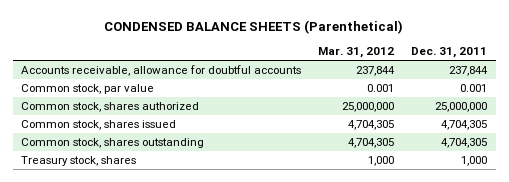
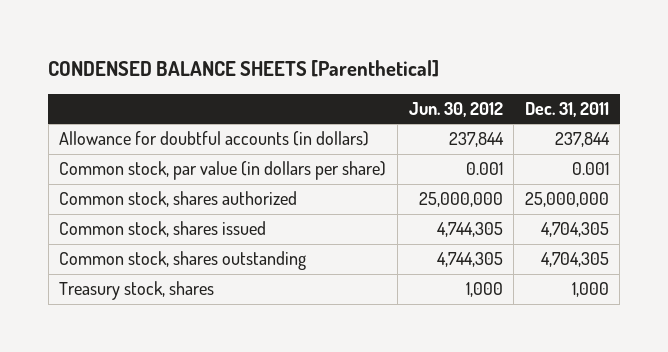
- CONDENSED BALANCE SHEETS (Parenthetical)
+ CONDENSED BALANCE SHEETS [Parenthetical]
- | Mar. 31, 2012 | Dec. 31, 2011
+ | Jun. 30, 2012 | Dec. 31, 2011
- Accounts receivable, allowance for doubtful accounts | 237,844 | 237,844
- Common stock, par value | 0.001 | 0.001
+ Allowance for doubtful accounts (in dollars) | 237,844 | 237,844
+ Common stock, par value (in dollars per share) | 0.001 | 0.001

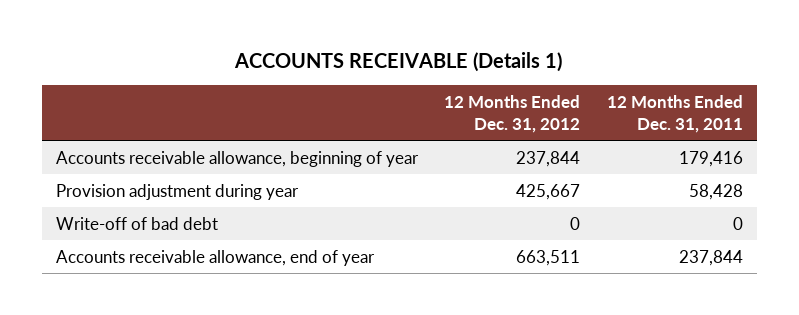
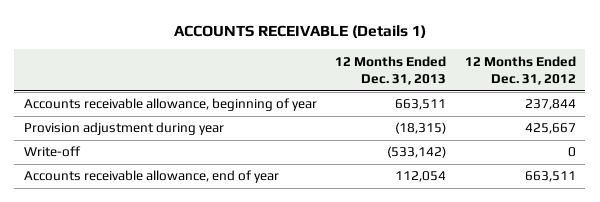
- | 12 Months Ended Dec. 31, 2012 | 12 Months Ended Dec. 31, 2011
+ | 12 Months Ended Dec. 31, 2013 | 12 Months Ended Dec. 31, 2012
- Write-off of bad debt | 0 | 0
+ Write-off | (533,142) | 0

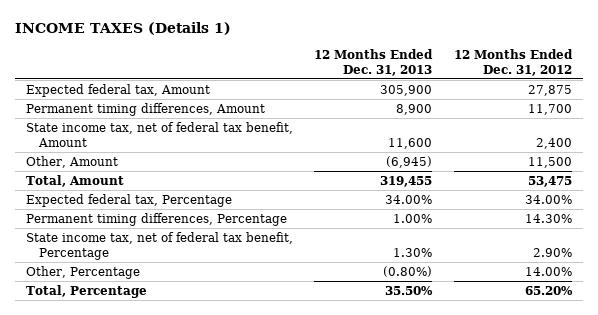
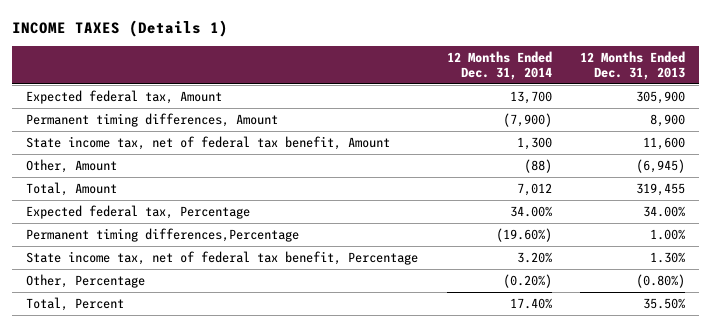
- | 12 Months Ended Dec. 31, 2013 | 12 Months Ended Dec. 31, 2012
+ | 12 Months Ended Dec. 31, 2014 | 12 Months Ended Dec. 31, 2013
- Permanent timing differences, Percentage | 1.00% | 14.30%
+ Permanent timing differences,Percentage | (19.60%) | 1.00%
- Total, Percentage | 35.50% | 65.20%
+ Total, Percent | 17.40% | 35.50%

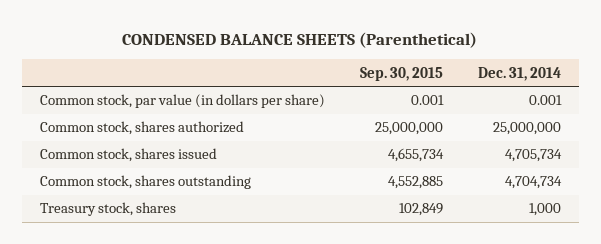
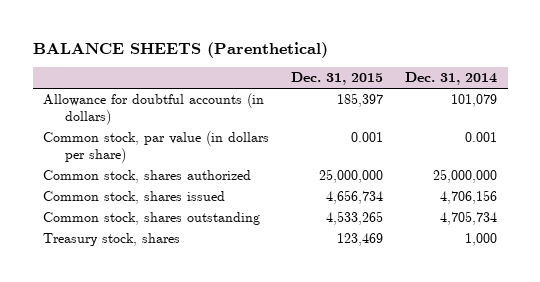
- CONDENSED BALANCE SHEETS (Parenthetical)
+ BALANCE SHEETS (Parenthetical)
- | Sep. 30, 2015 | Dec. 31, 2014
+ | Dec. 31, 2015 | Dec. 31, 2014
+ Allowance for doubtful accounts (in dollars) | 185,397 | 101,079
- Common stock, shares issued | 4,655,734 | 4,705,734
- Common stock, shares outstanding | 4,552,885 | 4,704,734
+ Common stock, shares issued | 4,656,734 | 4,706,156
+ Common stock, shares outstanding | 4,533,265 | 4,705,734

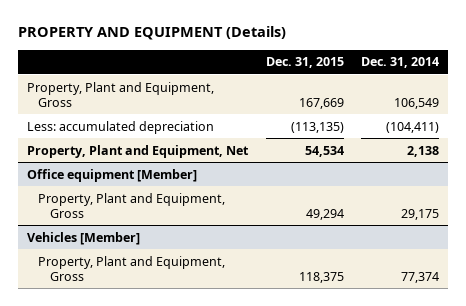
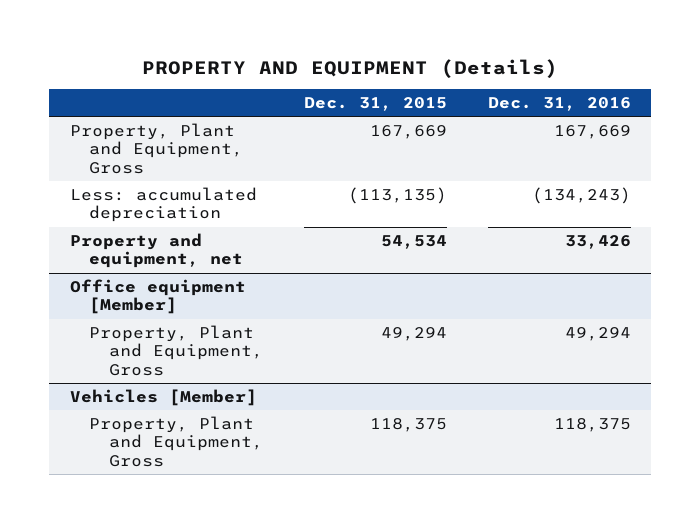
- | Dec. 31, 2015 | Dec. 31, 2014
+ | Dec. 31, 2015 | Dec. 31, 2016
- Property, Plant and Equipment, Net | 54,534 | 2,138
+ Property and equipment, net | 54,534 | 33,426

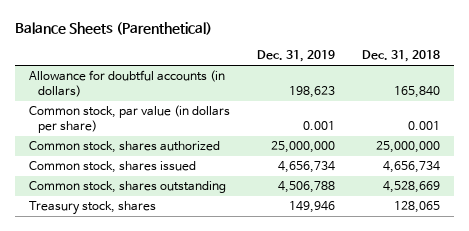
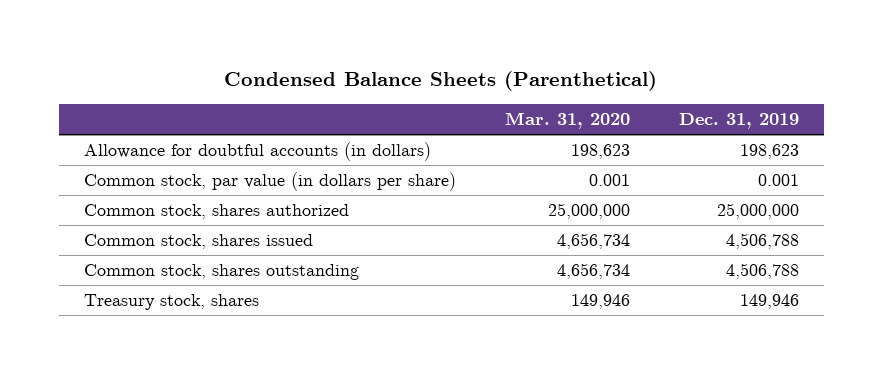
- Balance Sheets (Parenthetical)
+ Condensed Balance Sheets (Parenthetical)
- | Dec. 31, 2019 | Dec. 31, 2018
+ | Mar. 31, 2020 | Dec. 31, 2019
- Common stock, shares issued | 4,656,734 | 4,656,734
+ Common stock, shares issued | 4,656,734 | 4,506,788

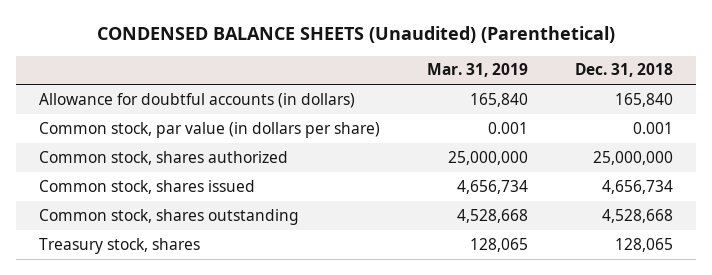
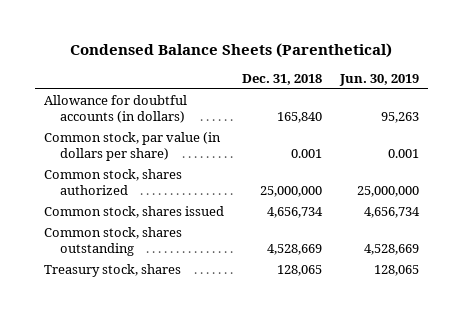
- CONDENSED BALANCE SHEETS (Unaudited) (Parenthetical)
+ Condensed Balance Sheets (Parenthetical)
- | Mar. 31, 2019 | Dec. 31, 2018
+ | Dec. 31, 2018 | Jun. 30, 2019
- Common stock, shares outstanding | 4,528,668 | 4,528,668
+ Common stock, shares outstanding | 4,528,669 | 4,528,669

